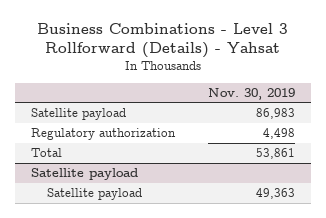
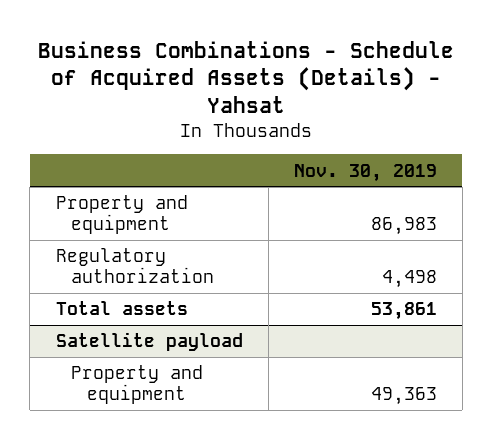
- Business Combinations - Level 3 Rollforward (Details) - Yahsat
+ Business Combinations - Schedule of Acquired Assets (Details) - Yahsat
- Satellite payload | 86,983
+ Property and equipment | 86,983
- Total | 53,861
+ Total assets | 53,861
@ Satellite payload
- Satellite payload | 49,363
+ Property and equipment | 49,363

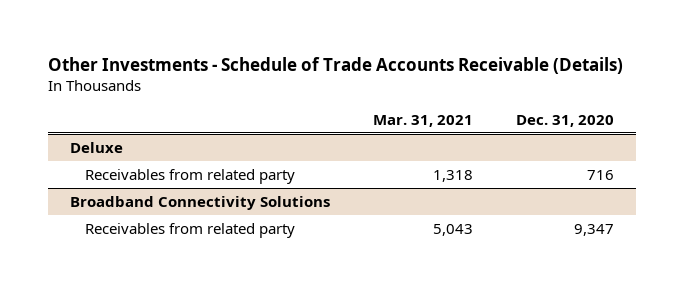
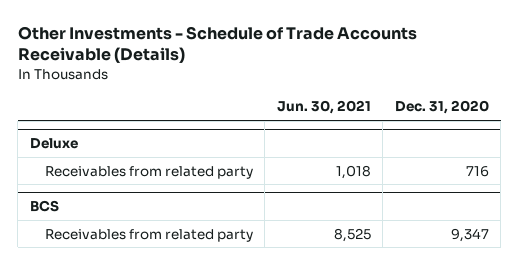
- | Mar. 31, 2021 | Dec. 31, 2020
+ | Jun. 30, 2021 | Dec. 31, 2020
- Broadband Connectivity Solutions
+ BCS

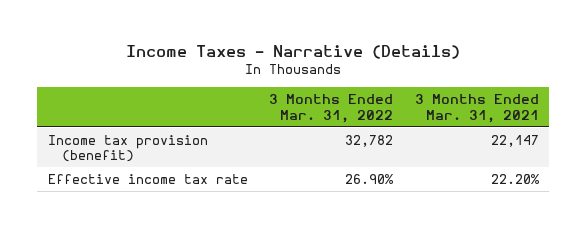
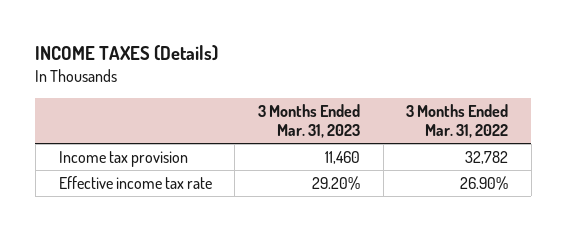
- Income Taxes - Narrative (Details)
+ INCOME TAXES (Details)
- | 3 Months Ended Mar. 31, 2022 | 3 Months Ended Mar. 31, 2021
+ | 3 Months Ended Mar. 31, 2023 | 3 Months Ended Mar. 31, 2022
- Income tax provision (benefit) | 32,782 | 22,147
+ Income tax provision | 11,460 | 32,782

